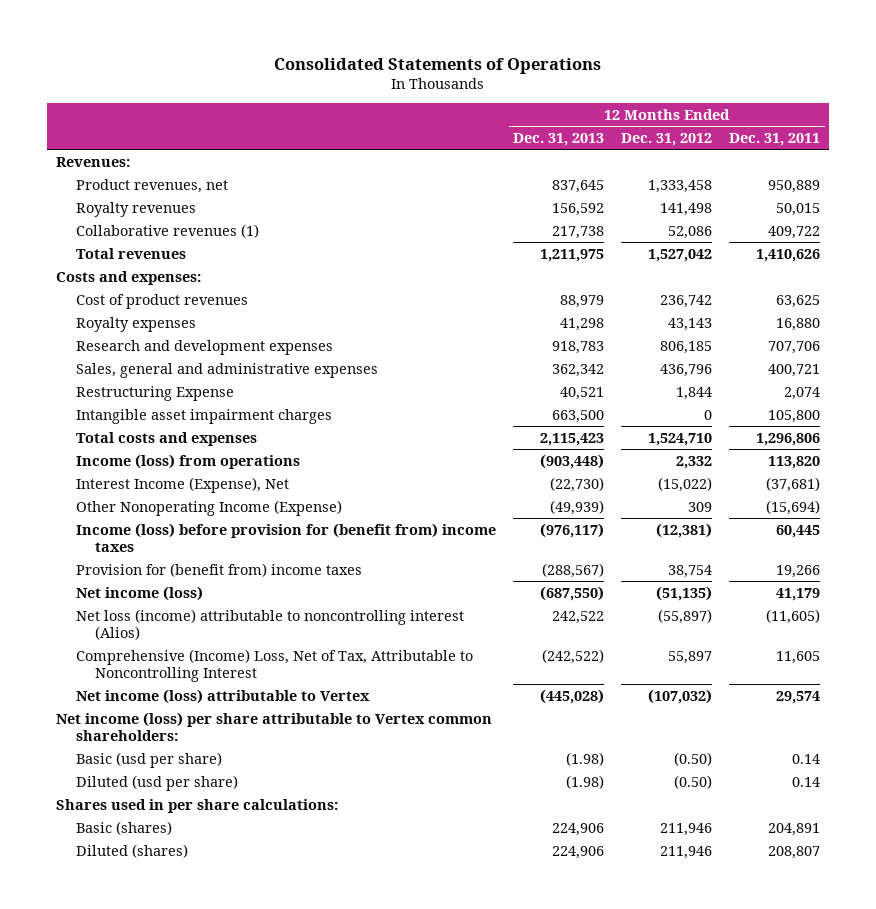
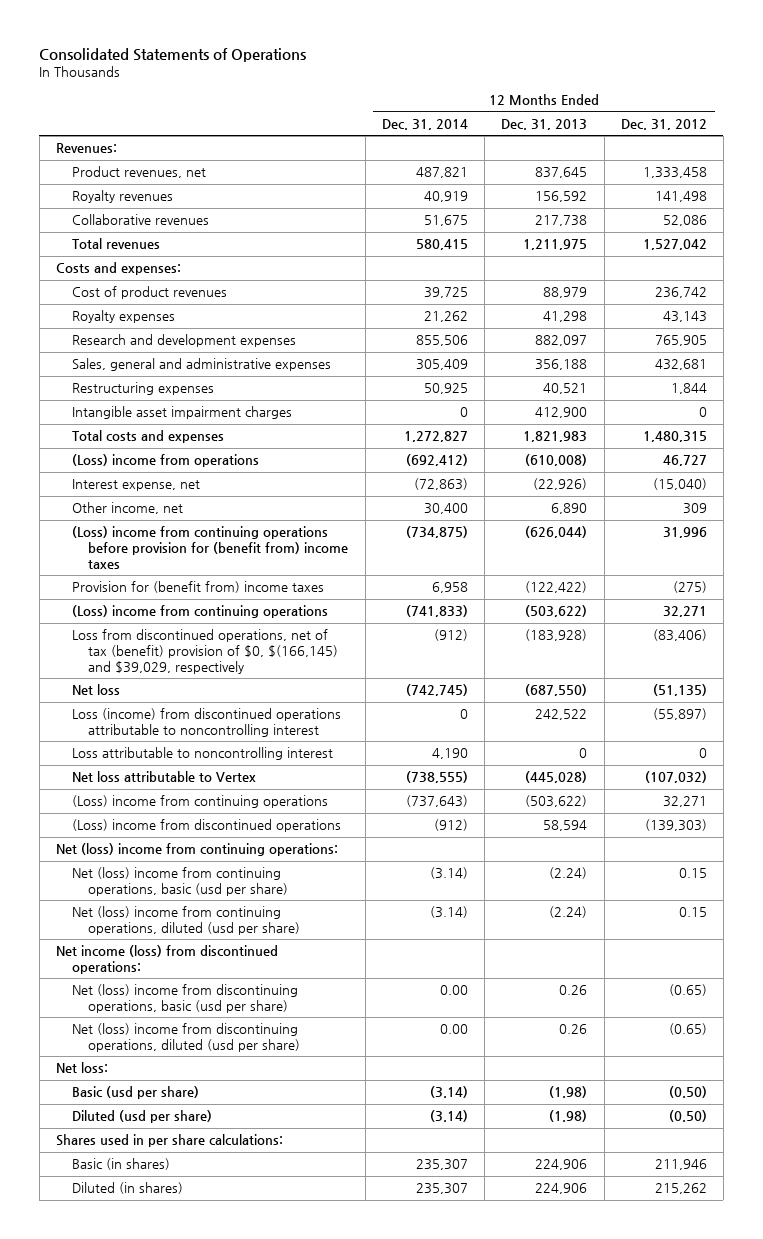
- | 12 Months Ended Dec. 31, 2013 | 12 Months Ended Dec. 31, 2012 | 12 Months Ended Dec. 31, 2011
+ | 12 Months Ended Dec. 31, 2014 | 12 Months Ended Dec. 31, 2013 | 12 Months Ended Dec. 31, 2012
- Collaborative revenues (1) | 217,738 | 52,086 | 409,722
+ Collaborative revenues | 51,675 | 217,738 | 52,086
- Research and development expenses | 918,783 | 806,185 | 707,706
- Sales, general and administrative expenses | 362,342 | 436,796 | 400,721
- Restructuring Expense | 40,521 | 1,844 | 2,074
- Intangible asset impairment charges | 663,500 | 0 | 105,800
- Total costs and expenses | 2,115,423 | 1,524,710 | 1,296,806
- Income (loss) from operations | (903,448) | 2,332 | 113,820
- Interest Income (Expense), Net | (22,730) | (15,022) | (37,681)
- Other Nonoperating Income (Expense) | (49,939) | 309 | (15,694)
- Income (loss) before provision for (benefit from) income taxes | (976,117) | (12,381) | 60,445
- Provision for (benefit from) income taxes | (288,567) | 38,754 | 19,266
- Net income (loss) | (687,550) | (51,135) | 41,179
- Net loss (income) attributable to noncontrolling interest (Alios) | 242,522 | (55,897) | (11,605)
- Comprehensive (Income) Loss, Net of Tax, Attributable to Noncontrolling Interest | (242,522) | 55,897 | 11,605
- Net income (loss) attributable to Vertex | (445,028) | (107,032) | 29,574
- Net income (loss) per share attributable to Vertex common shareholders:
+ Research and development expenses | 855,506 | 882,097 | 765,905
+ Sales, general and administrative expenses | 305,409 | 356,188 | 432,681
+ Restructuring expenses | 50,925 | 40,521 | 1,844
+ Intangible asset impairment charges | 0 | 412,900 | 0
+ Total costs and expenses | 1,272,827 | 1,821,983 | 1,480,315
+ (Loss) income from operations | (692,412) | (610,008) | 46,727
+ Interest expense, net | (72,863) | (22,926) | (15,040)
+ Other income, net | 30,400 | 6,890 | 309
+ (Loss) income from continuing operations before provision for (benefit from) income taxes | (734,875) | (626,044) | 31,996
+ Provision for (benefit from) income taxes | 6,958 | (122,422) | (275)
+ (Loss) income from continuing operations | (741,833) | (503,622) | 32,271
+ Loss from discontinued operations, net of tax (benefit) provision of $0, $(166,145) and $39,029, respectively | (912) | (183,928) | (83,406)
+ Net loss | (742,745) | (687,550) | (51,135)
+ Loss (income) from discontinued operations attributable to noncontrolling interest | 0 | 242,522 | (55,897)
+ Loss attributable to noncontrolling interest | 4,190 | 0 | 0
+ Net loss attributable to Vertex | (738,555) | (445,028) | (107,032)
+ (Loss) income from continuing operations | (737,643) | (503,622) | 32,271
+ (Loss) income from discontinued operations | (912) | 58,594 | (139,303)
+ Net (loss) income from continuing operations:
+ Net (loss) income from continuing operations, basic (usd per share) | (3.14) | (2.24) | 0.15
+ Net (loss) income from continuing operations, diluted (usd per share) | (3.14) | (2.24) | 0.15
+ Net income (loss) from discontinued operations:
+ Net (loss) income from discontinuing operations, basic (usd per share) | 0.00 | 0.26 | (0.65)
+ Net (loss) income from discontinuing operations, diluted (usd per share) | 0.00 | 0.26 | (0.65)
+ Net loss:
- Basic (shares) | 224,906 | 211,946 | 204,891
- Diluted (shares) | 224,906 | 211,946 | 208,807
+ Basic (in shares) | 235,307 | 224,906 | 211,946
+ Diluted (in shares) | 235,307 | 224,906 | 215,262

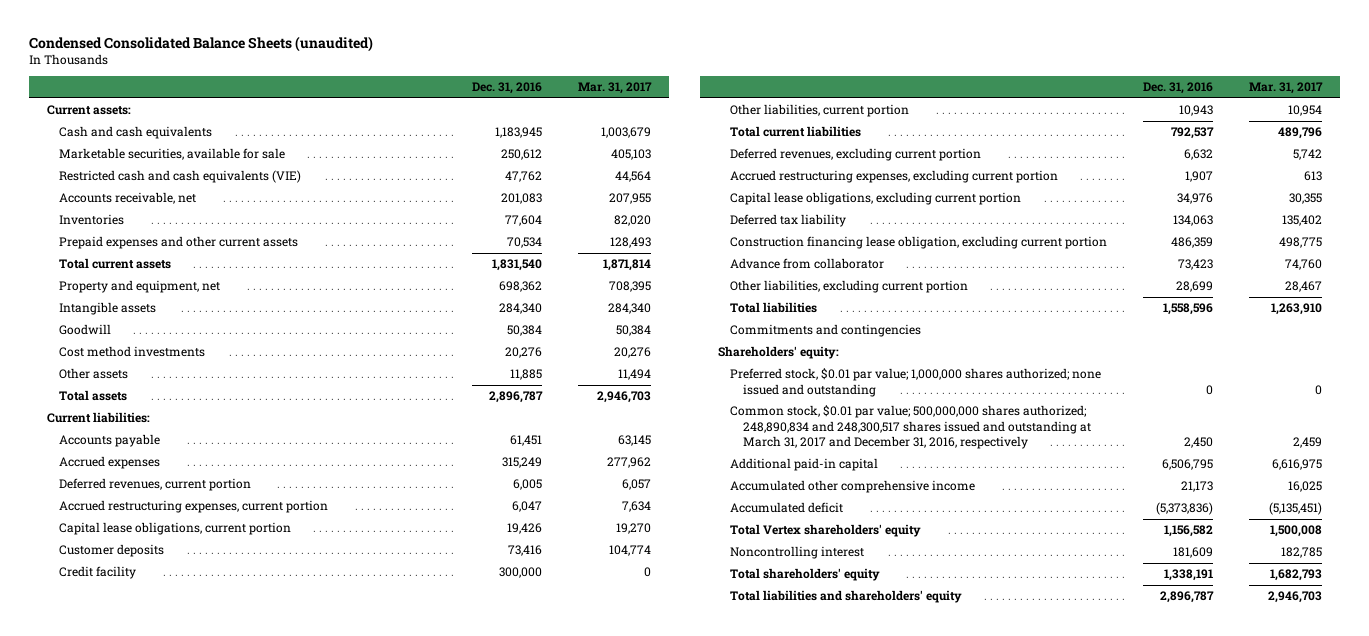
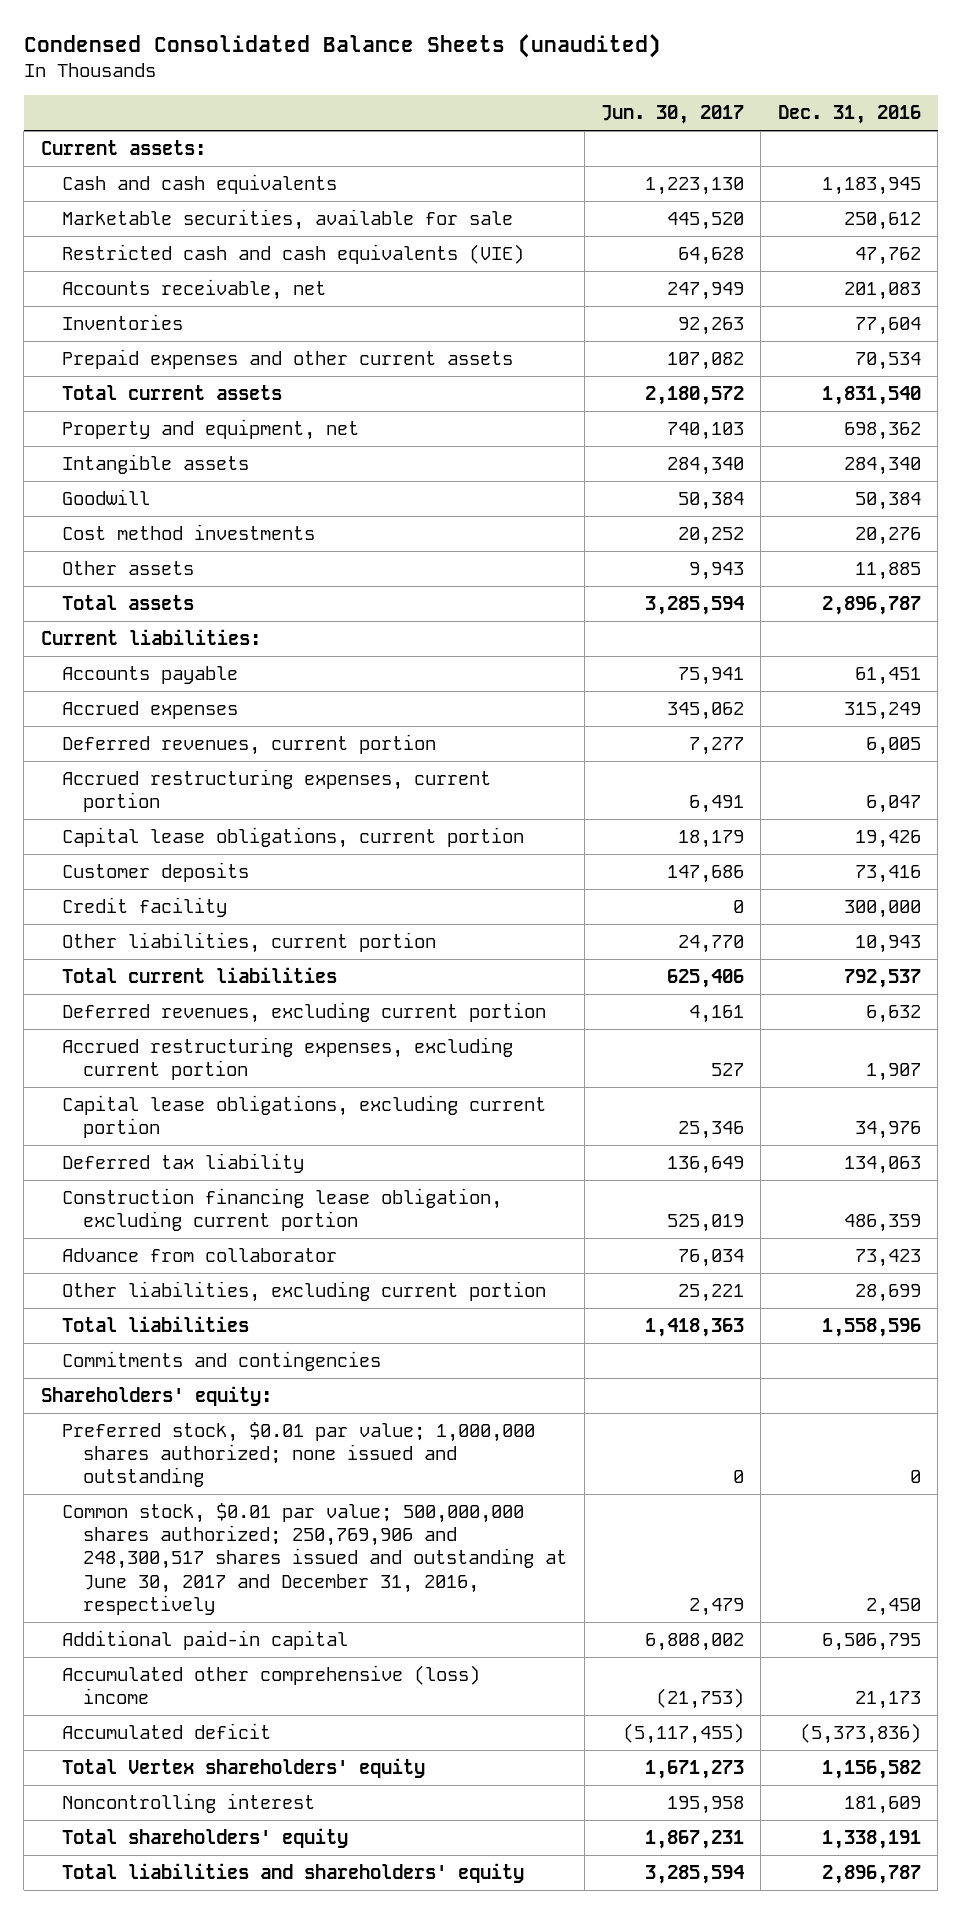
- | Dec. 31, 2016 | Mar. 31, 2017
+ | Jun. 30, 2017 | Dec. 31, 2016
- Common stock, $0.01 par value; 500,000,000 shares authorized; 248,890,834 and 248,300,517 shares issued and outstanding at March 31, 2017 and December 31, 2016, respectively | 2,450 | 2,459
+ Common stock, $0.01 par value; 500,000,000 shares authorized; 250,769,906 and 248,300,517 shares issued and outstanding at June 30, 2017 and December 31, 2016, respectively | 2,479 | 2,450
- Accumulated other comprehensive income | 21,173 | 16,025
+ Accumulated other comprehensive (loss) income | (21,753) | 21,173

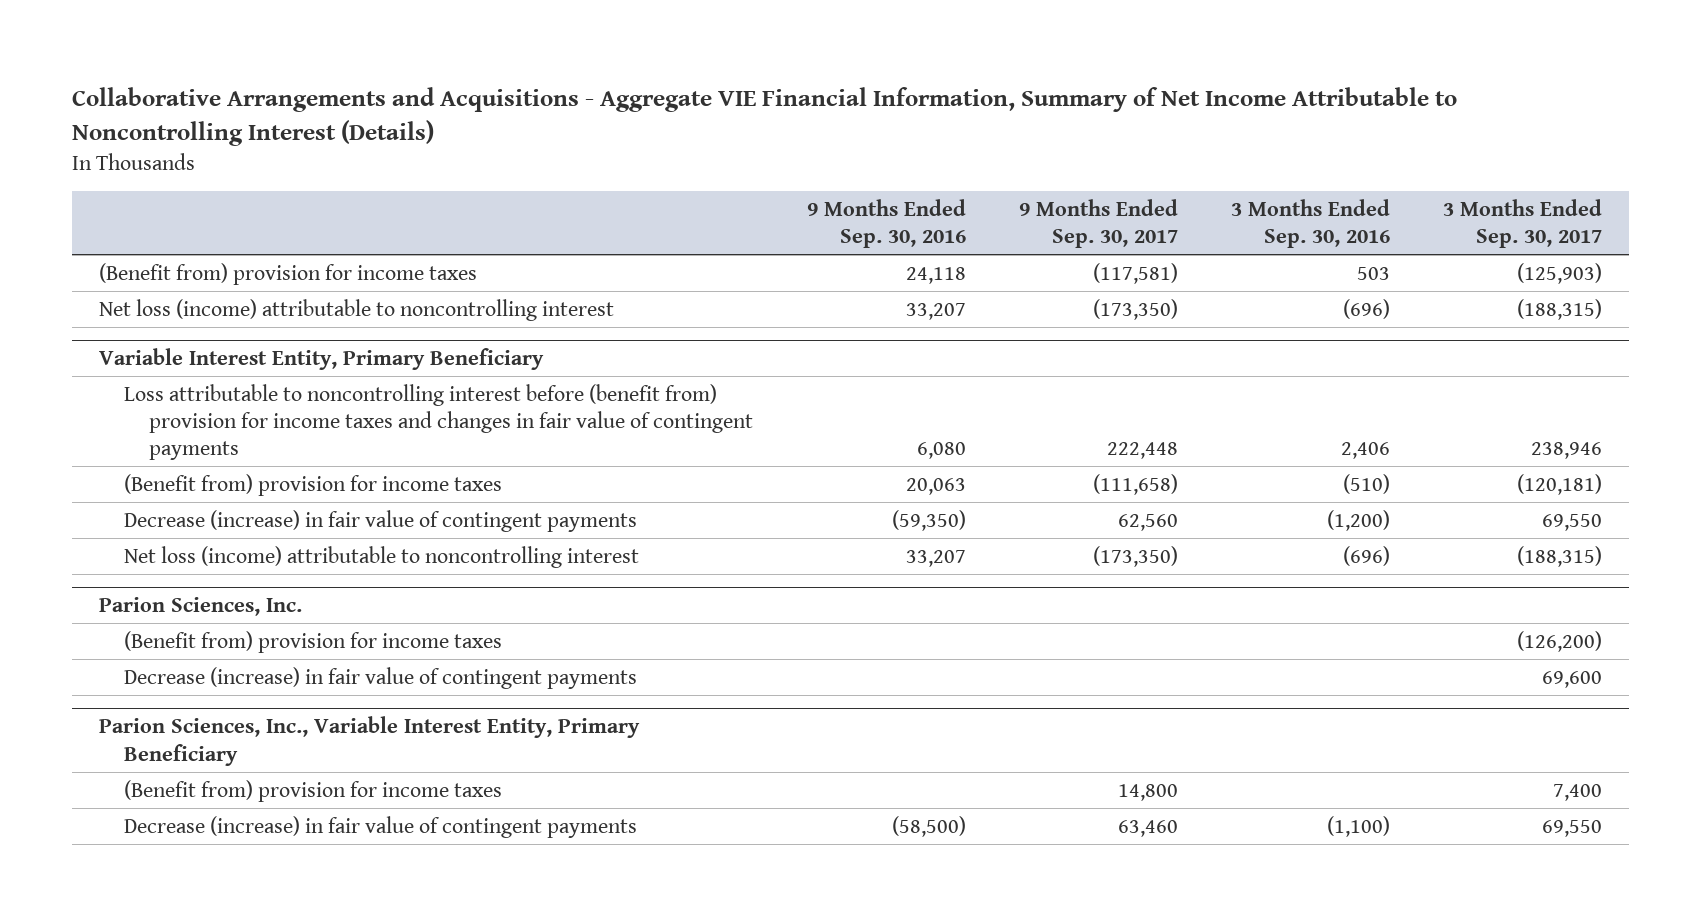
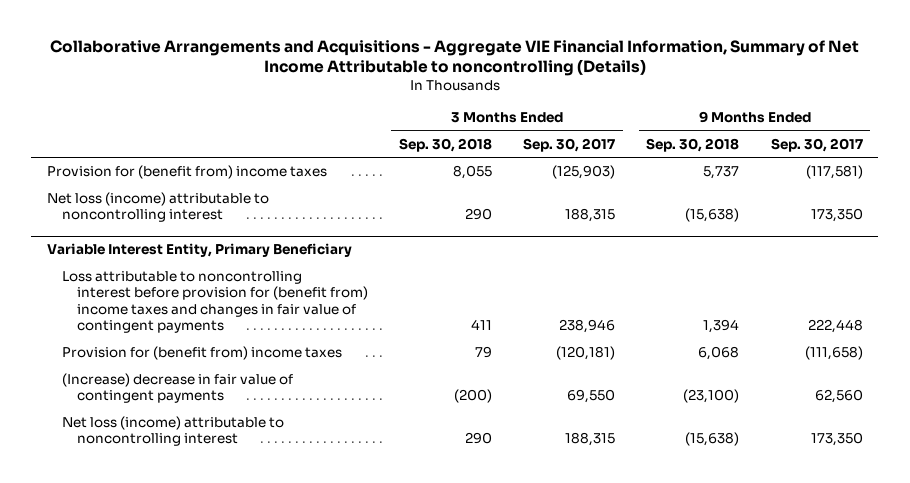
- Collaborative Arrangements and Acquisitions - Aggregate VIE Financial Information, Summary of Net Income Attributable to Noncontrolling Interest (Details)
+ Collaborative Arrangements and Acquisitions - Aggregate VIE Financial Information, Summary of Net Income Attributable to noncontrolling (Details)
- | 9 Months Ended Sep. 30, 2016 | 9 Months Ended Sep. 30, 2017 | 3 Months Ended Sep. 30, 2016 | 3 Months Ended Sep. 30, 2017
+ | 3 Months Ended Sep. 30, 2018 | 3 Months Ended Sep. 30, 2017 | 9 Months Ended Sep. 30, 2018 | 9 Months Ended Sep. 30, 2017
- (Benefit from) provision for income taxes | 24,118 | (117,581) | 503 | (125,903)
- Net loss (income) attributable to noncontrolling interest | 33,207 | (173,350) | (696) | (188,315)
+ Provision for (benefit from) income taxes | 8,055 | (125,903) | 5,737 | (117,581)
+ Net loss (income) attributable to noncontrolling interest | 290 | 188,315 | (15,638) | 173,350
@ Variable Interest Entity, Primary Beneficiary
- Loss attributable to noncontrolling interest before (benefit from) provision for income taxes and changes in fair value of contingent payments | 6,080 | 222,448 | 2,406 | 238,946
- (Benefit from) provision for income taxes | 20,063 | (111,658) | (510) | (120,181)
- Decrease (increase) in fair value of contingent payments | (59,350) | 62,560 | (1,200) | 69,550
- Net loss (income) attributable to noncontrolling interest | 33,207 | (173,350) | (696) | (188,315)
- Parion Sciences, Inc.
- (Benefit from) provision for income taxes | | | | (126,200)
- Decrease (increase) in fair value of contingent payments | | | | 69,600
- Parion Sciences, Inc., Variable Interest Entity, Primary Beneficiary
- (Benefit from) provision for income taxes | | 14,800 | | 7,400
- Decrease (increase) in fair value of contingent payments | (58,500) | 63,460 | (1,100) | 69,550
@ Variable Interest Entity, Primary Beneficiary
+ Loss attributable to noncontrolling interest before provision for (benefit from) income taxes and changes in fair value of contingent payments | 411 | 238,946 | 1,394 | 222,448
+ Provision for (benefit from) income taxes | 79 | (120,181) | 6,068 | (111,658)
+ (Increase) decrease in fair value of contingent payments | (200) | 69,550 | (23,100) | 62,560
+ Net loss (income) attributable to noncontrolling interest | 290 | 188,315 | (15,638) | 173,350

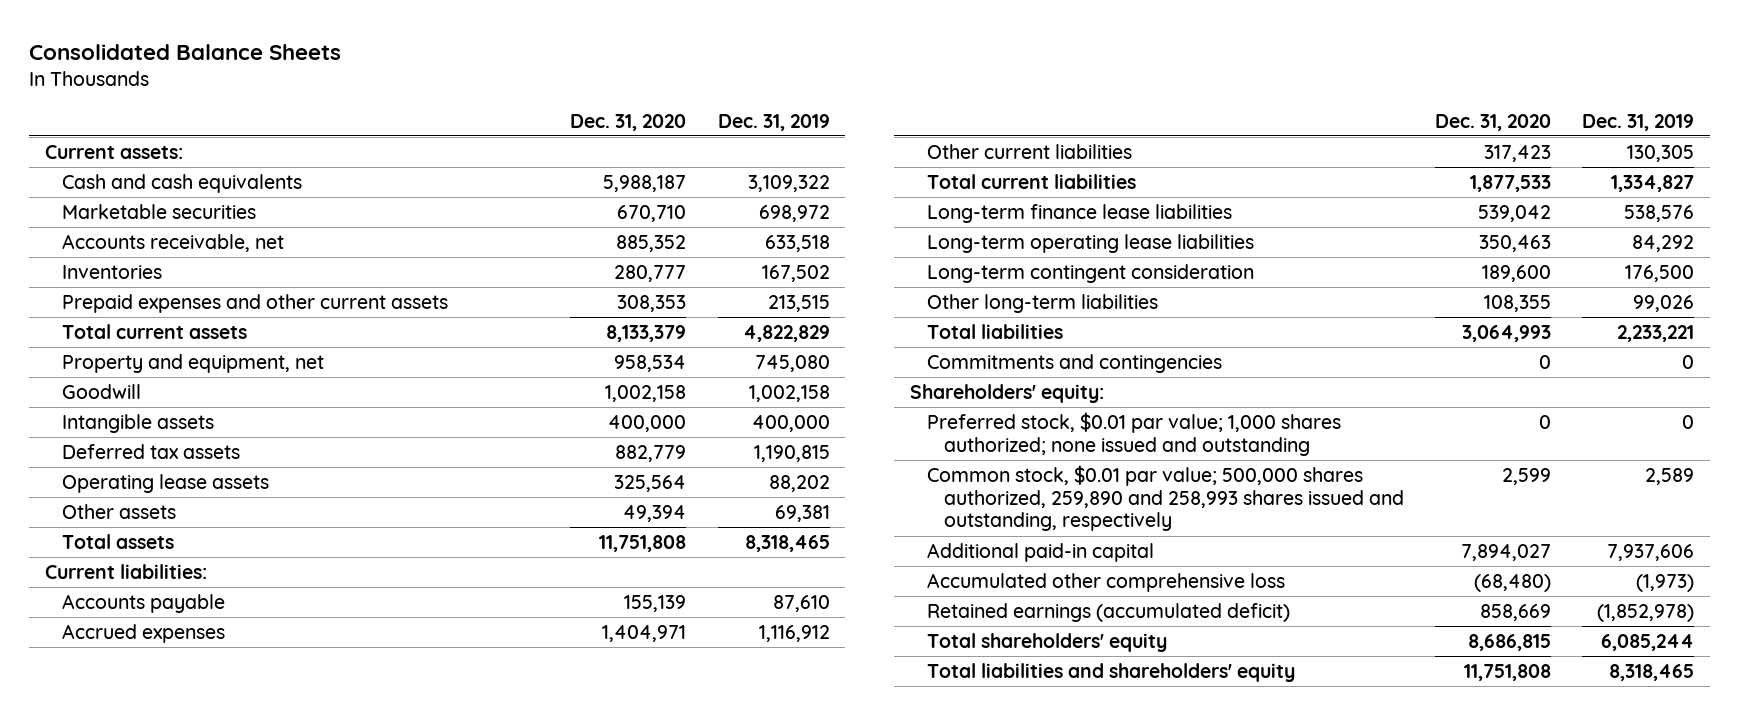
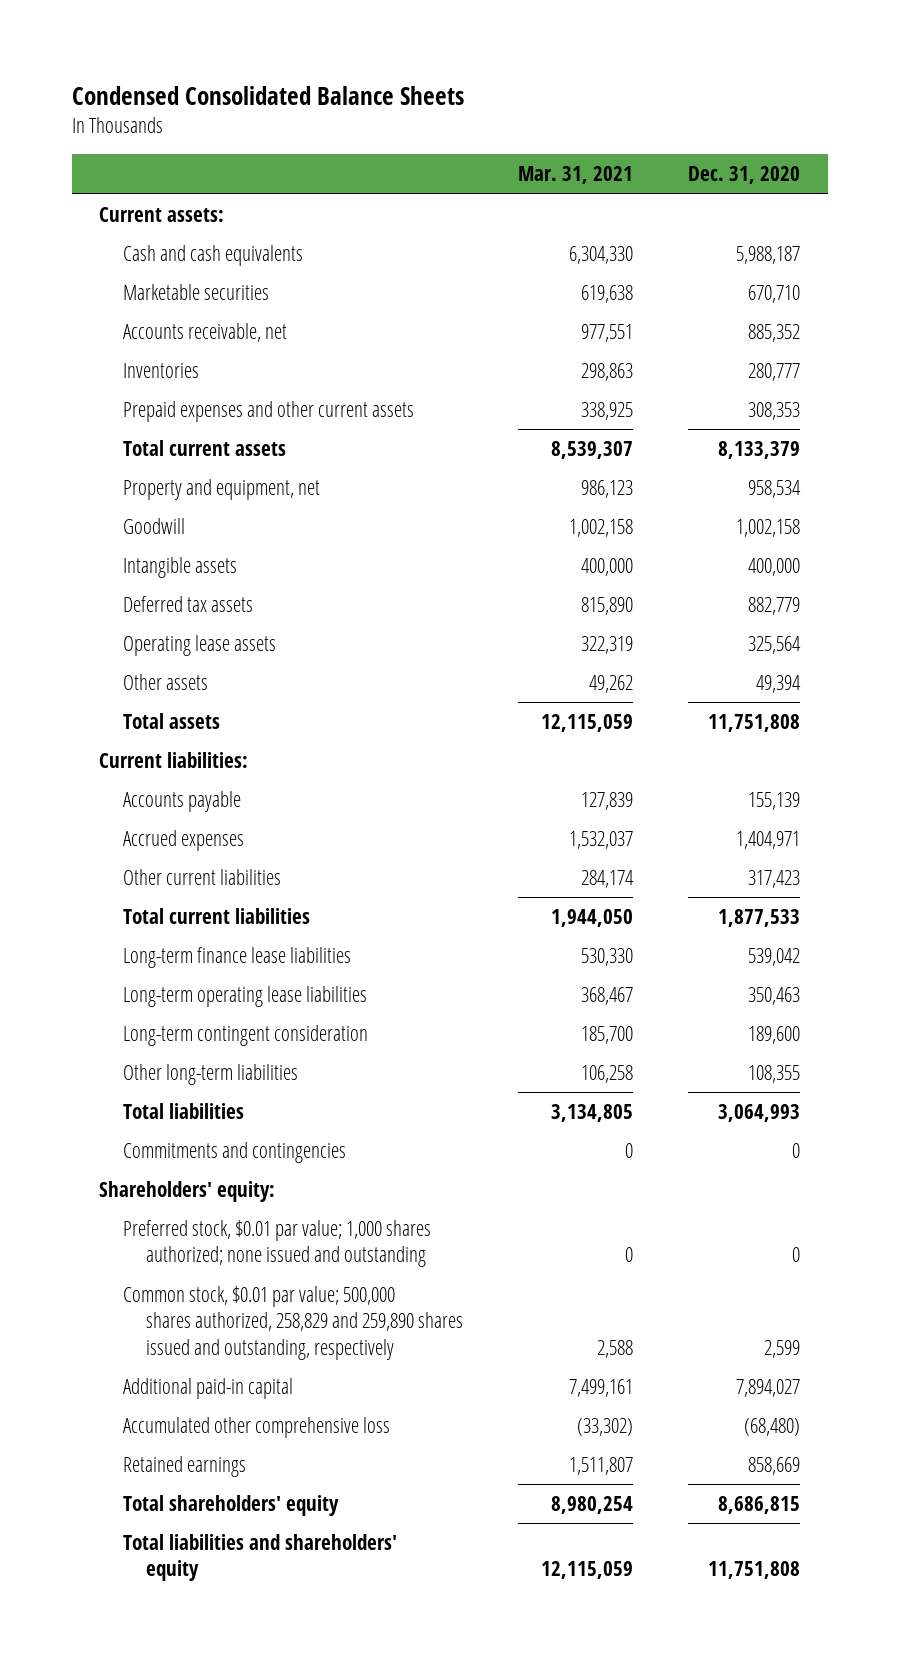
- Consolidated Balance Sheets
+ Condensed Consolidated Balance Sheets
- | Dec. 31, 2020 | Dec. 31, 2019
+ | Mar. 31, 2021 | Dec. 31, 2020
- Common stock, $0.01 par value; 500,000 shares authorized, 259,890 and 258,993 shares issued and outstanding, respectively | 2,599 | 2,589
+ Common stock, $0.01 par value; 500,000 shares authorized, 258,829 and 259,890 shares issued and outstanding, respectively | 2,588 | 2,599
- Retained earnings (accumulated deficit) | 858,669 | (1,852,978)
+ Retained earnings | 1,511,807 | 858,669

